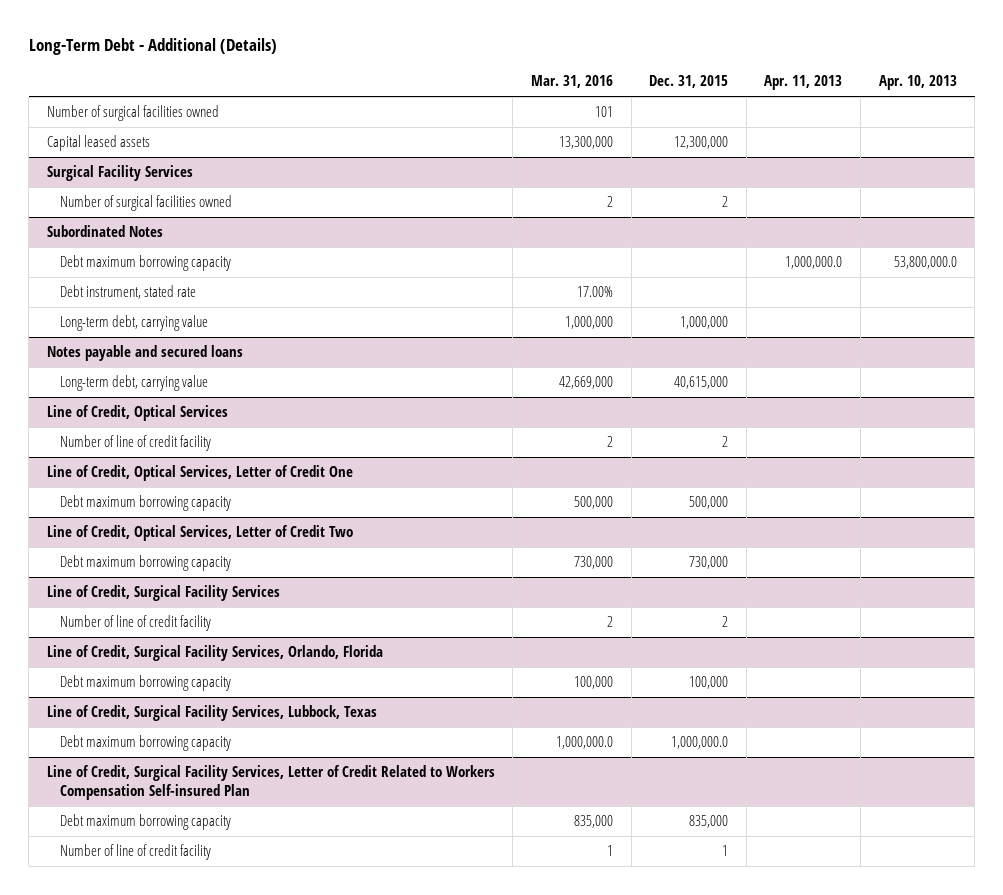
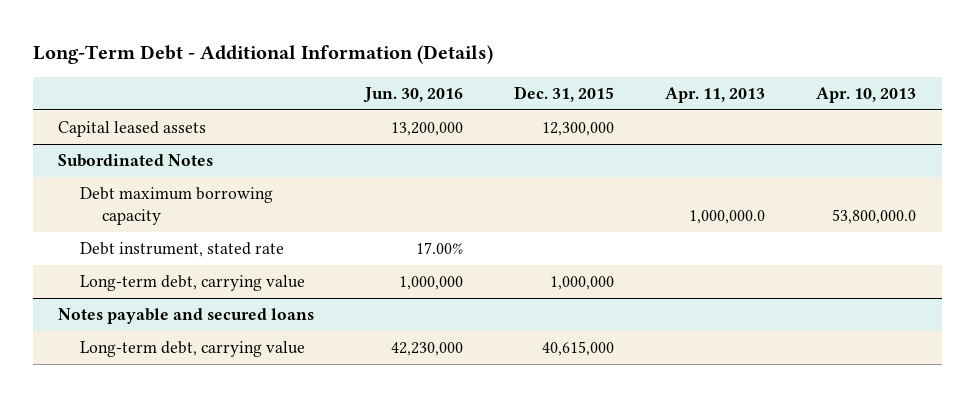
- Long-Term Debt - Additional (Details)
+ Long-Term Debt - Additional Information (Details)
- | Mar. 31, 2016 | Dec. 31, 2015 | Apr. 11, 2013 | Apr. 10, 2013
+ | Jun. 30, 2016 | Dec. 31, 2015 | Apr. 11, 2013 | Apr. 10, 2013
- Number of surgical facilities owned | 101 | | |
- Surgical Facility Services
- Number of surgical facilities owned | 2 | 2 | |
- Line of Credit, Optical Services
- Number of line of credit facility | 2 | 2 | |
- Line of Credit, Optical Services, Letter of Credit One
- Debt maximum borrowing capacity | 500,000 | 500,000 | |
- Line of Credit, Optical Services, Letter of Credit Two
- Debt maximum borrowing capacity | 730,000 | 730,000 | |
- Line of Credit, Surgical Facility Services
- Number of line of credit facility | 2 | 2 | |
- Line of Credit, Surgical Facility Services, Orlando, Florida
- Debt maximum borrowing capacity | 100,000 | 100,000 | |
- Line of Credit, Surgical Facility Services, Lubbock, Texas
- Debt maximum borrowing capacity | 1,000,000.0 | 1,000,000.0 | |
- Line of Credit, Surgical Facility Services, Letter of Credit Related to Workers Compensation Self-insured Plan
- Debt maximum borrowing capacity | 835,000 | 835,000 | |
- Number of line of credit facility | 1 | 1 | |

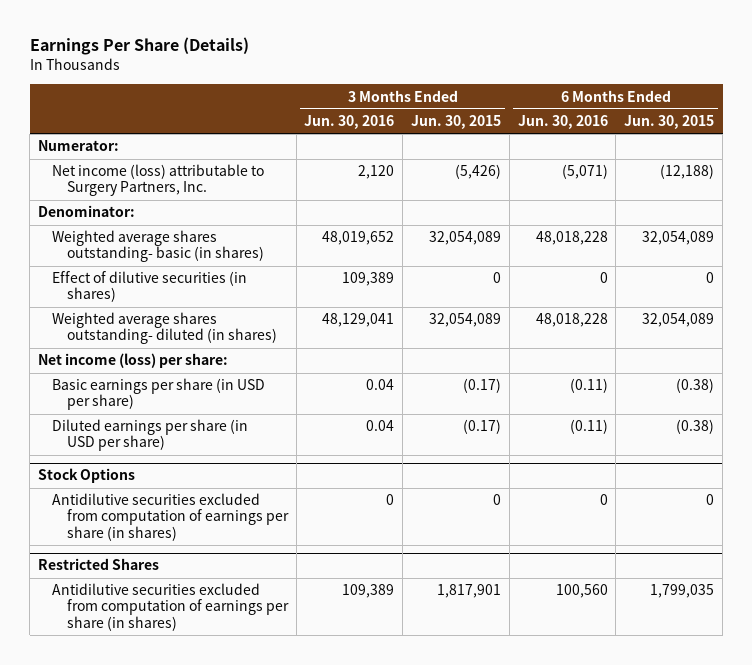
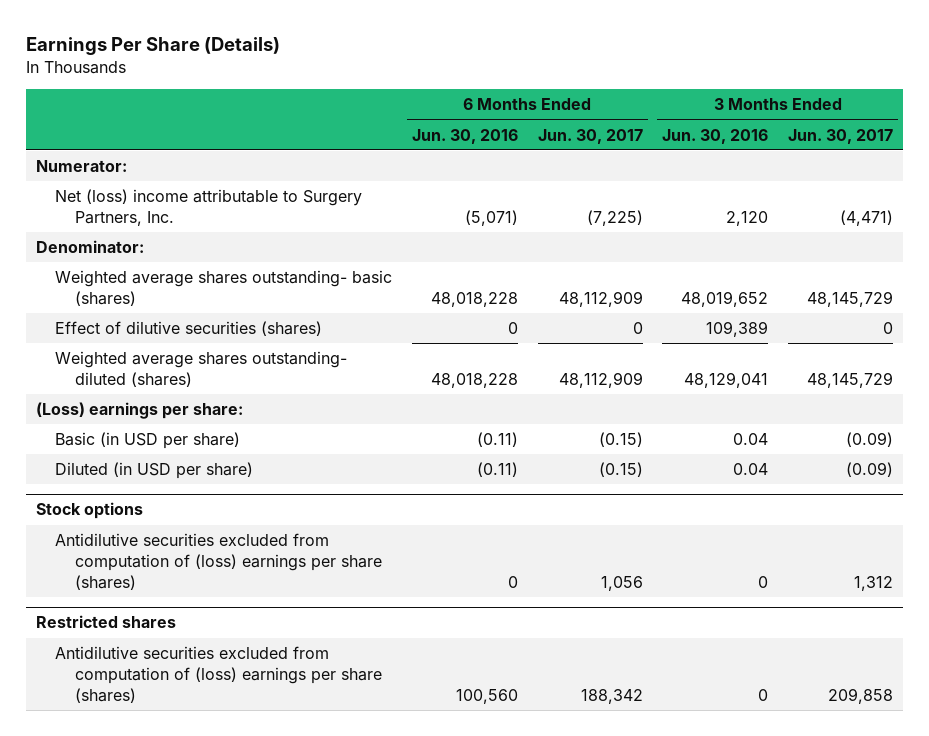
- | 3 Months Ended Jun. 30, 2016 | 3 Months Ended Jun. 30, 2015 | 6 Months Ended Jun. 30, 2016 | 6 Months Ended Jun. 30, 2015
+ | 6 Months Ended Jun. 30, 2016 | 6 Months Ended Jun. 30, 2017 | 3 Months Ended Jun. 30, 2016 | 3 Months Ended Jun. 30, 2017
- Net income (loss) attributable to Surgery Partners, Inc. | 2,120 | (5,426) | (5,071) | (12,188)
+ Net (loss) income attributable to Surgery Partners, Inc. | (5,071) | (7,225) | 2,120 | (4,471)
- Weighted average shares outstanding- basic (in shares) | 48,019,652 | 32,054,089 | 48,018,228 | 32,054,089
- Effect of dilutive securities (in shares) | 109,389 | 0 | 0 | 0
- Weighted average shares outstanding- diluted (in shares) | 48,129,041 | 32,054,089 | 48,018,228 | 32,054,089
- Net income (loss) per share:
- Basic earnings per share (in USD per share) | 0.04 | (0.17) | (0.11) | (0.38)
- Diluted earnings per share (in USD per share) | 0.04 | (0.17) | (0.11) | (0.38)
- Stock Options
- Antidilutive securities excluded from computation of earnings per share (in shares) | 0 | 0 | 0 | 0
- Restricted Shares
- Antidilutive securities excluded from computation of earnings per share (in shares) | 109,389 | 1,817,901 | 100,560 | 1,799,035
+ Weighted average shares outstanding- basic (shares) | 48,018,228 | 48,112,909 | 48,019,652 | 48,145,729
+ Effect of dilutive securities (shares) | 0 | 0 | 109,389 | 0
+ Weighted average shares outstanding- diluted (shares) | 48,018,228 | 48,112,909 | 48,129,041 | 48,145,729
+ (Loss) earnings per share:
+ Basic (in USD per share) | (0.11) | (0.15) | 0.04 | (0.09)
+ Diluted (in USD per share) | (0.11) | (0.15) | 0.04 | (0.09)
+ Stock options
+ Antidilutive securities excluded from computation of (loss) earnings per share (shares) | 0 | 1,056 | 0 | 1,312
+ Restricted shares
+ Antidilutive securities excluded from computation of (loss) earnings per share (shares) | 100,560 | 188,342 | 0 | 209,858

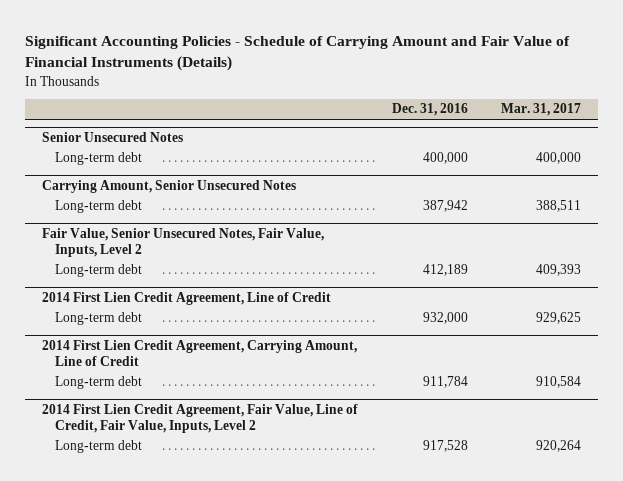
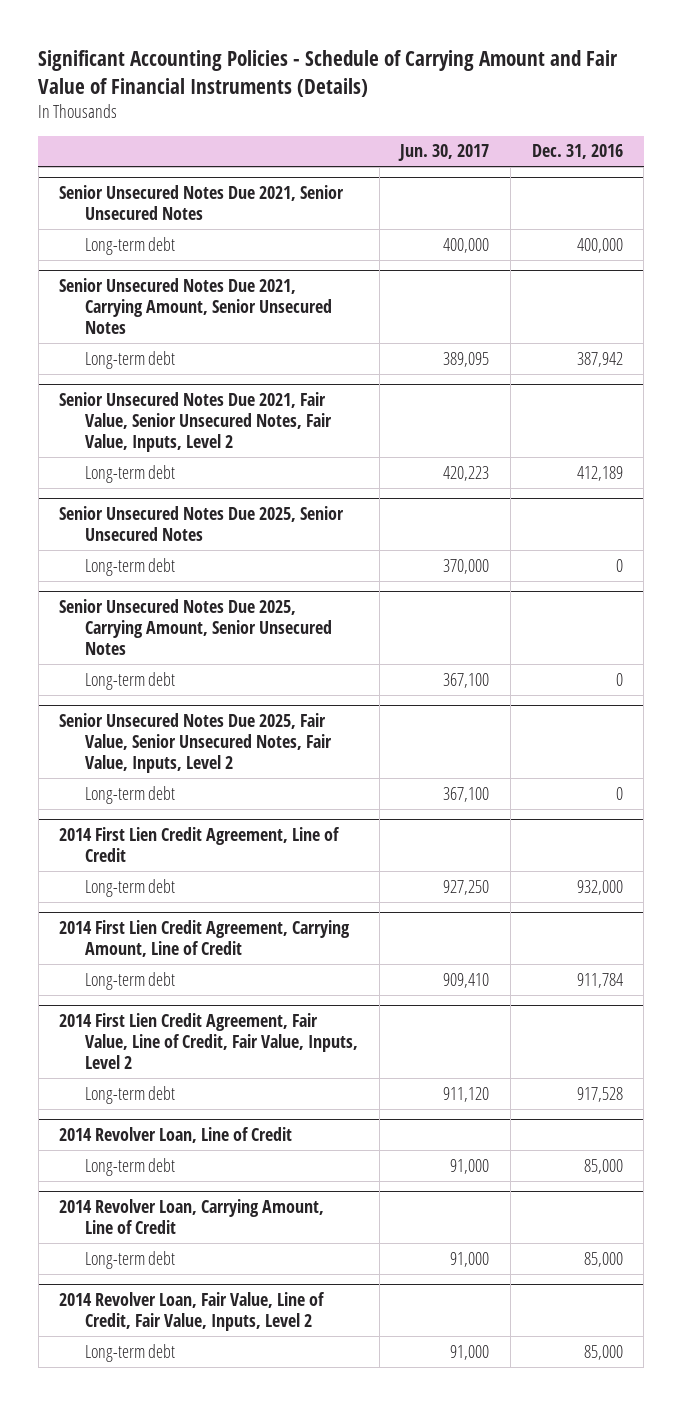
- | Dec. 31, 2016 | Mar. 31, 2017
+ | Jun. 30, 2017 | Dec. 31, 2016
- Senior Unsecured Notes
+ Senior Unsecured Notes Due 2021, Senior Unsecured Notes
- Carrying Amount, Senior Unsecured Notes
+ Senior Unsecured Notes Due 2021, Carrying Amount, Senior Unsecured Notes
- Fair Value, Senior Unsecured Notes, Fair Value, Inputs, Level 2
+ Senior Unsecured Notes Due 2021, Fair Value, Senior Unsecured Notes, Fair Value, Inputs, Level 2
+ Senior Unsecured Notes Due 2025, Senior Unsecured Notes
+ Long-term debt | 370,000 | 0
+ Senior Unsecured Notes Due 2025, Carrying Amount, Senior Unsecured Notes
+ Long-term debt | 367,100 | 0
+ Senior Unsecured Notes Due 2025, Fair Value, Senior Unsecured Notes, Fair Value, Inputs, Level 2
+ Long-term debt | 367,100 | 0
+ 2014 Revolver Loan, Line of Credit
+ Long-term debt | 91,000 | 85,000
+ 2014 Revolver Loan, Carrying Amount, Line of Credit
+ Long-term debt | 91,000 | 85,000
+ 2014 Revolver Loan, Fair Value, Line of Credit, Fair Value, Inputs, Level 2
+ Long-term debt | 91,000 | 85,000

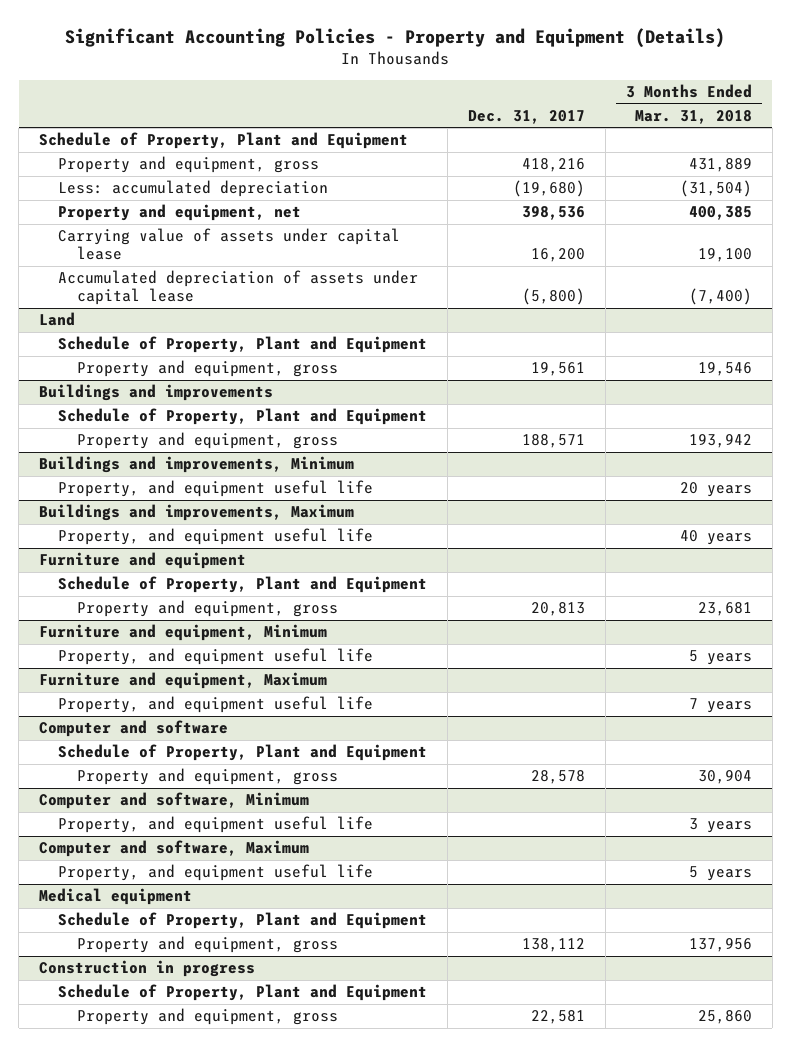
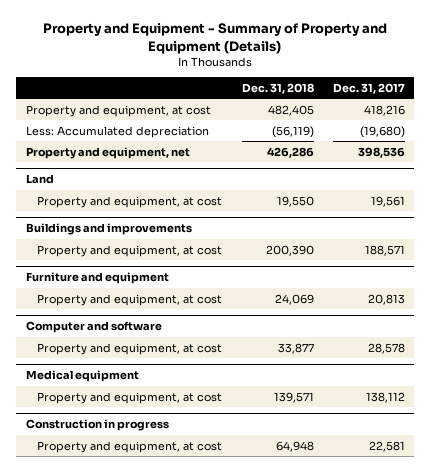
- Significant Accounting Policies - Property and Equipment (Details)
+ Property and Equipment - Summary of Property and Equipment (Details)
- | Dec. 31, 2017 | 3 Months Ended Mar. 31, 2018
+ | Dec. 31, 2018 | Dec. 31, 2017
- Schedule of Property, Plant and Equipment
- Property and equipment, gross | 418,216 | 431,889
- Less: accumulated depreciation | (19,680) | (31,504)
+ Property and equipment, at cost | 482,405 | 418,216
+ Less: Accumulated depreciation | (56,119) | (19,680)
- Carrying value of assets under capital lease | 16,200 | 19,100
- Accumulated depreciation of assets under capital lease | (5,800) | (7,400)
@ Land
- Schedule of Property, Plant and Equipment
- Property and equipment, gross | 19,561 | 19,546
+ Property and equipment, at cost | 19,550 | 19,561
@ Buildings and improvements
- Schedule of Property, Plant and Equipment
- Property and equipment, gross | 188,571 | 193,942
- Buildings and improvements, Minimum
- Property, and equipment useful life | | 20 years
- Buildings and improvements, Maximum
- Property, and equipment useful life | | 40 years
@ Buildings and improvements
+ Property and equipment, at cost | 200,390 | 188,571
@ Furniture and equipment
- Schedule of Property, Plant and Equipment
- Property and equipment, gross | 20,813 | 23,681
- Furniture and equipment, Minimum
- Property, and equipment useful life | | 5 years
- Furniture and equipment, Maximum
- Property, and equipment useful life | | 7 years
@ Furniture and equipment
+ Property and equipment, at cost | 24,069 | 20,813
@ Computer and software
- Schedule of Property, Plant and Equipment
- Property and equipment, gross | 28,578 | 30,904
- Computer and software, Minimum
- Property, and equipment useful life | | 3 years
- Computer and software, Maximum
- Property, and equipment useful life | | 5 years
@ Computer and software
+ Property and equipment, at cost | 33,877 | 28,578
@ Medical equipment
- Schedule of Property, Plant and Equipment
- Property and equipment, gross | 138,112 | 137,956
+ Property and equipment, at cost | 139,571 | 138,112
@ Construction in progress
- Schedule of Property, Plant and Equipment
- Property and equipment, gross | 22,581 | 25,860
+ Property and equipment, at cost | 64,948 | 22,581

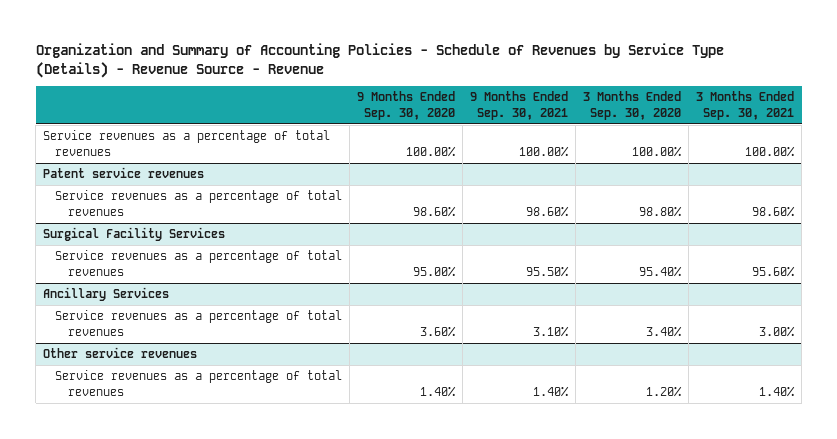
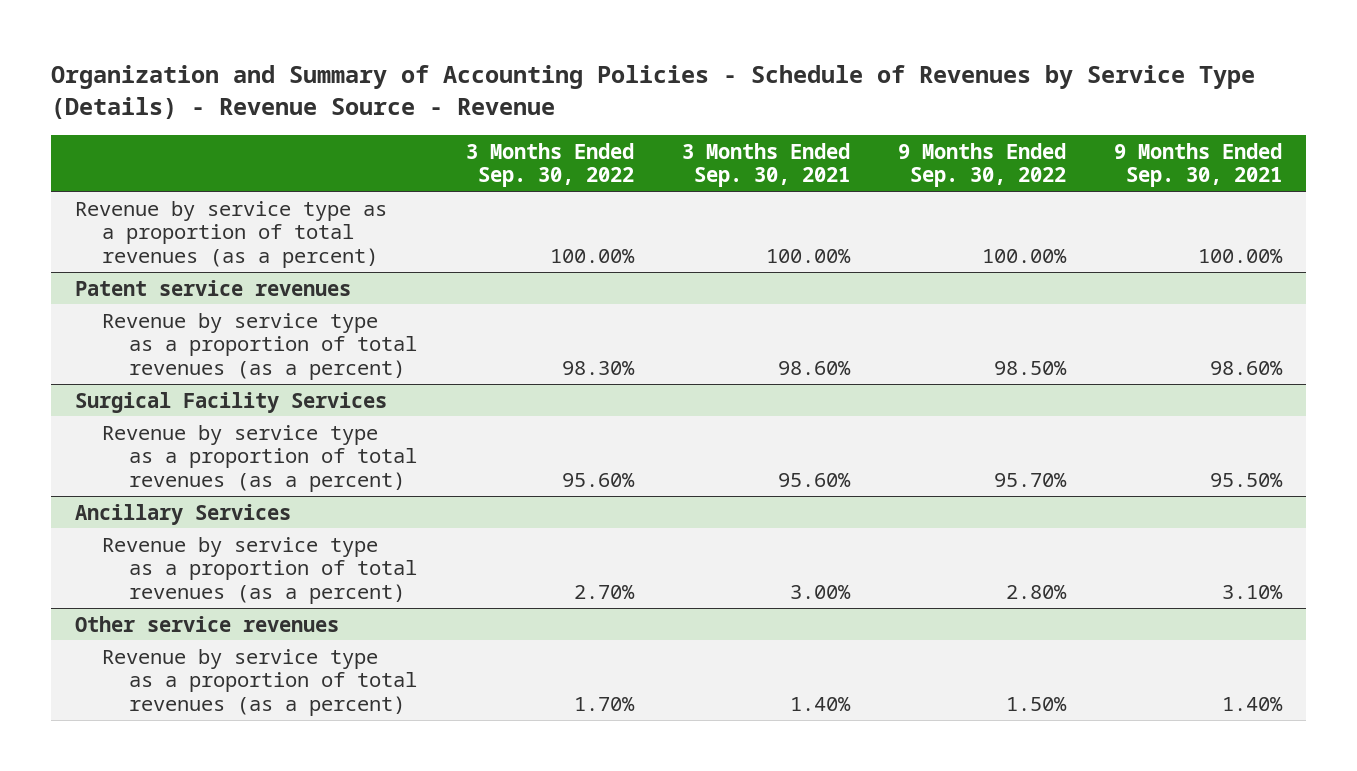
- | 9 Months Ended Sep. 30, 2020 | 9 Months Ended Sep. 30, 2021 | 3 Months Ended Sep. 30, 2020 | 3 Months Ended Sep. 30, 2021
+ | 3 Months Ended Sep. 30, 2022 | 3 Months Ended Sep. 30, 2021 | 9 Months Ended Sep. 30, 2022 | 9 Months Ended Sep. 30, 2021
- Service revenues as a percentage of total revenues | 100.00% | 100.00% | 100.00% | 100.00%
+ Revenue by service type as a proportion of total revenues (as a percent) | 100.00% | 100.00% | 100.00% | 100.00%
@ Patent service revenues
- Service revenues as a percentage of total revenues | 98.60% | 98.60% | 98.80% | 98.60%
+ Revenue by service type as a proportion of total revenues (as a percent) | 98.30% | 98.60% | 98.50% | 98.60%
@ Surgical Facility Services
- Service revenues as a percentage of total revenues | 95.00% | 95.50% | 95.40% | 95.60%
+ Revenue by service type as a proportion of total revenues (as a percent) | 95.60% | 95.60% | 95.70% | 95.50%
@ Ancillary Services
- Service revenues as a percentage of total revenues | 3.60% | 3.10% | 3.40% | 3.00%
+ Revenue by service type as a proportion of total revenues (as a percent) | 2.70% | 3.00% | 2.80% | 3.10%
@ Other service revenues
- Service revenues as a percentage of total revenues | 1.40% | 1.40% | 1.20% | 1.40%
+ Revenue by service type as a proportion of total revenues (as a percent) | 1.70% | 1.40% | 1.50% | 1.40%

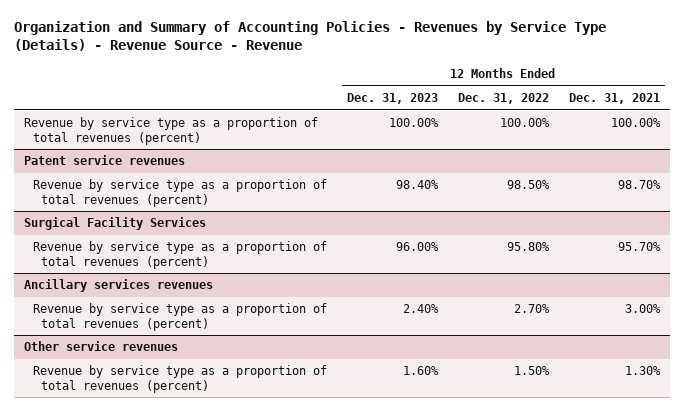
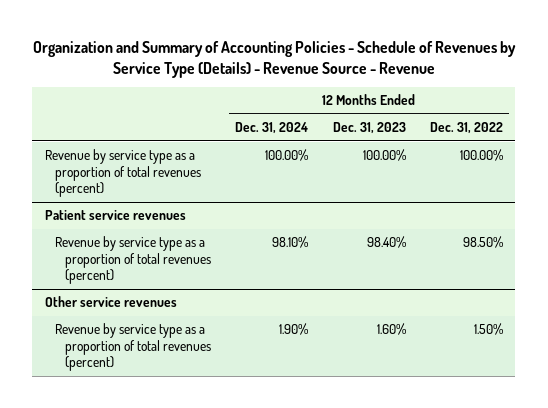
- Organization and Summary of Accounting Policies - Revenues by Service Type (Details) - Revenue Source - Revenue
+ Organization and Summary of Accounting Policies - Schedule of Revenues by Service Type (Details) - Revenue Source - Revenue
- | 12 Months Ended Dec. 31, 2023 | 12 Months Ended Dec. 31, 2022 | 12 Months Ended Dec. 31, 2021
+ | 12 Months Ended Dec. 31, 2024 | 12 Months Ended Dec. 31, 2023 | 12 Months Ended Dec. 31, 2022
- Patent service revenues
+ Patient service revenues
- Surgical Facility Services
- Revenue by service type as a proportion of total revenues (percent) | 96.00% | 95.80% | 95.70%
- Ancillary services revenues
- Revenue by service type as a proportion of total revenues (percent) | 2.40% | 2.70% | 3.00%

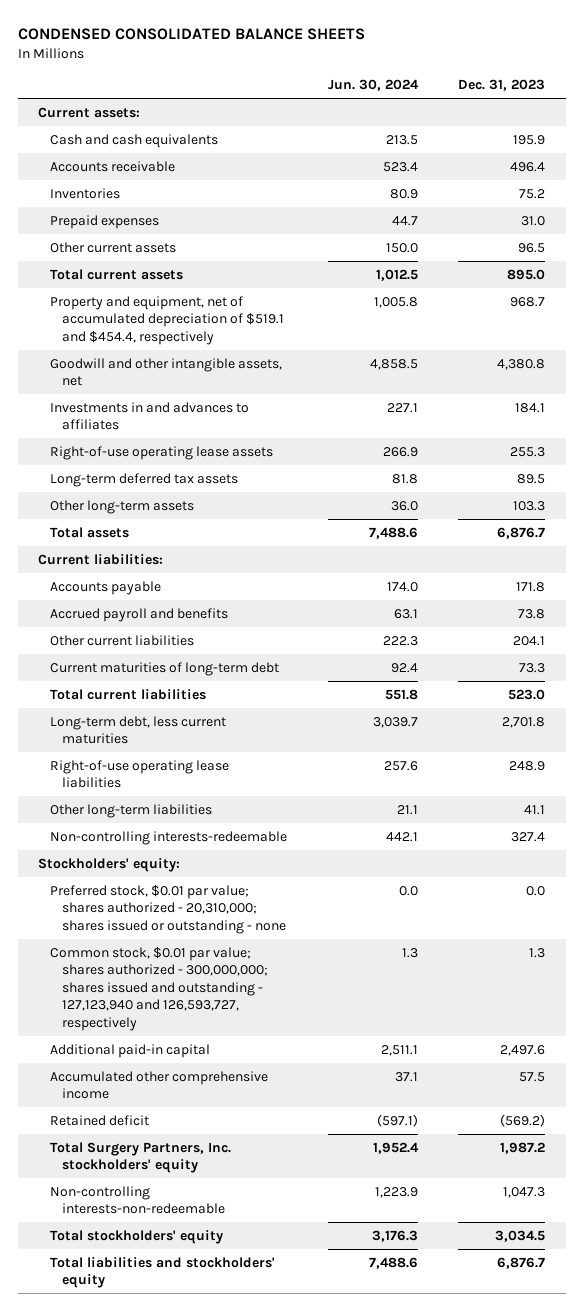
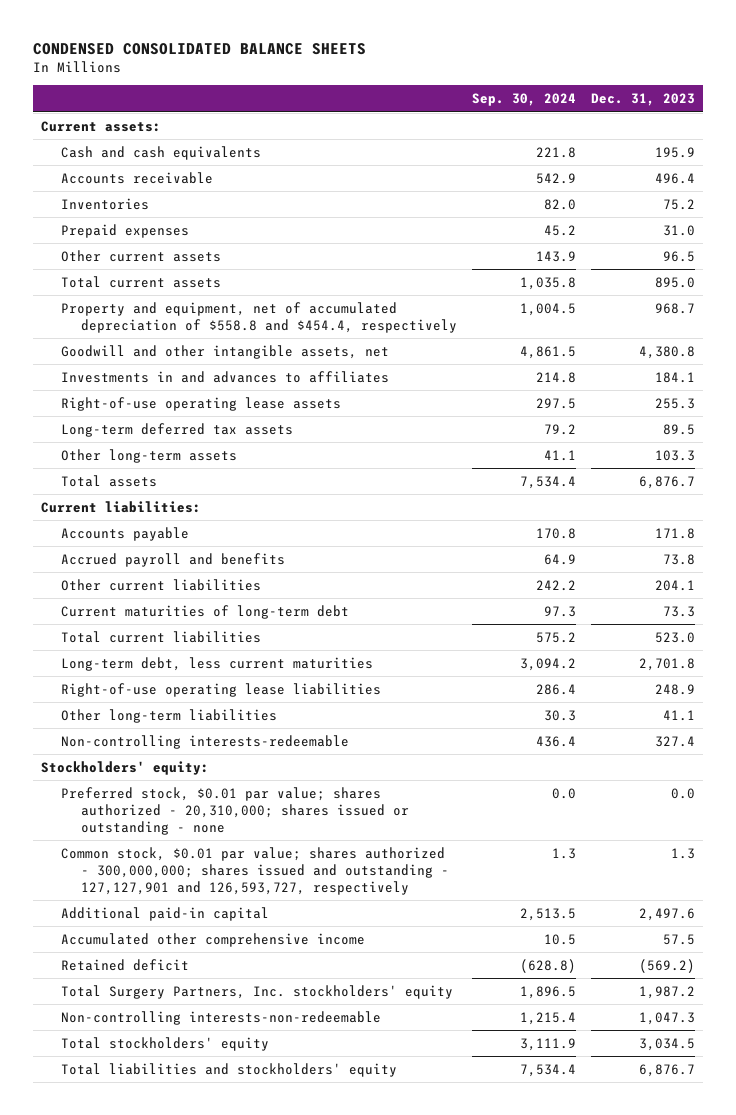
- | Jun. 30, 2024 | Dec. 31, 2023
+ | Sep. 30, 2024 | Dec. 31, 2023
- Property and equipment, net of accumulated depreciation of $519.1 and $454.4, respectively | 1,005.8 | 968.7
+ Property and equipment, net of accumulated depreciation of $558.8 and $454.4, respectively | 1,004.5 | 968.7
- Common stock, $0.01 par value; shares authorized - 300,000,000; shares issued and outstanding - 127,123,940 and 126,593,727, respectively | 1.3 | 1.3
+ Common stock, $0.01 par value; shares authorized - 300,000,000; shares issued and outstanding - 127,127,901 and 126,593,727, respectively | 1.3 | 1.3

